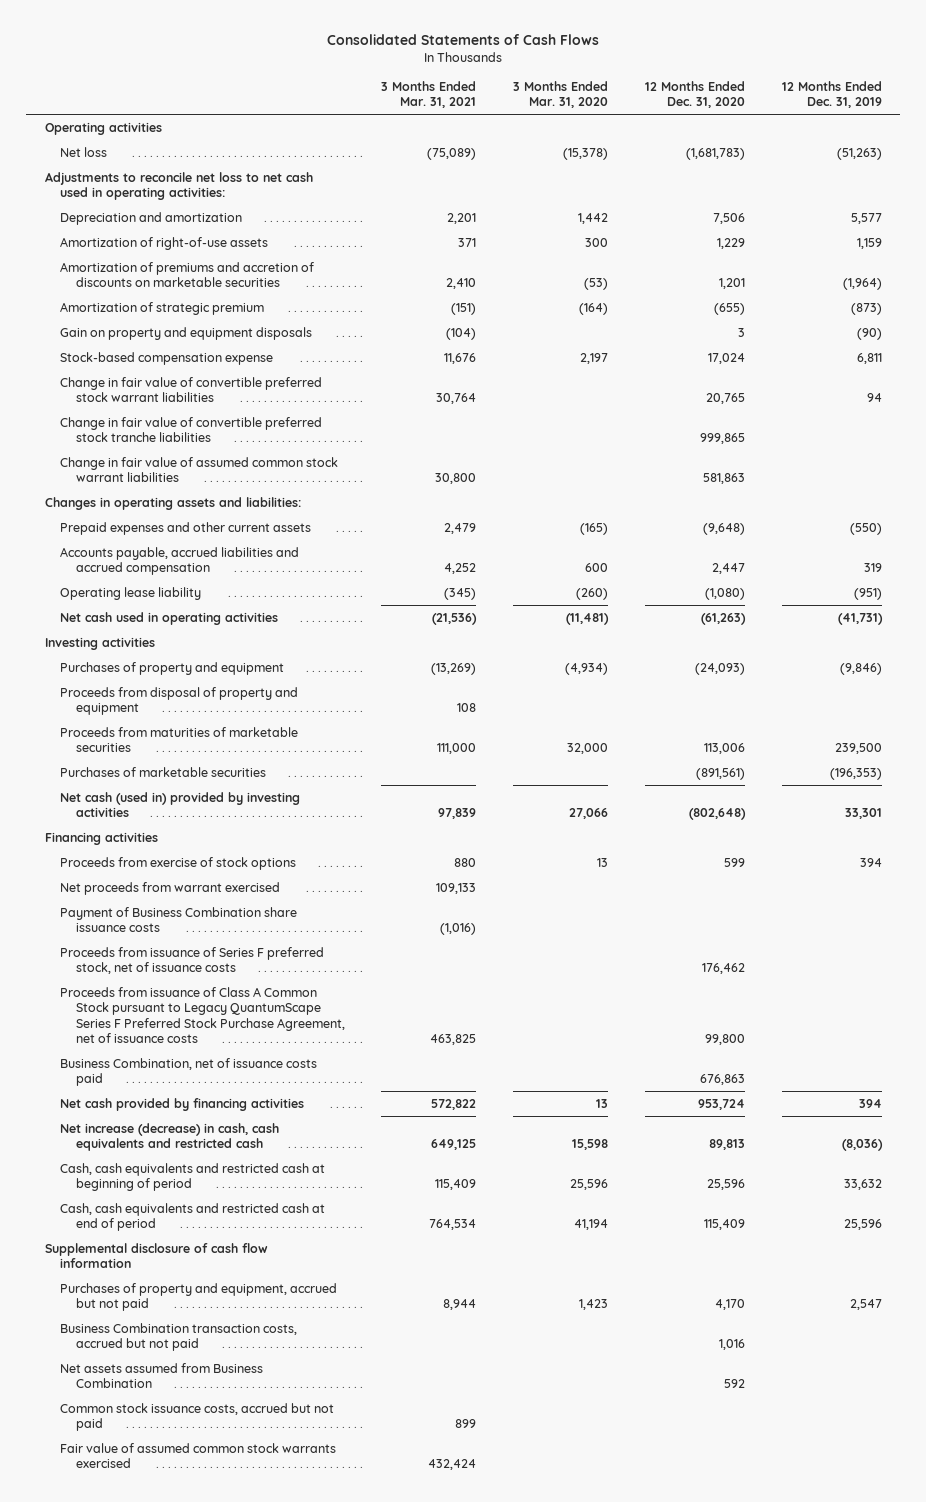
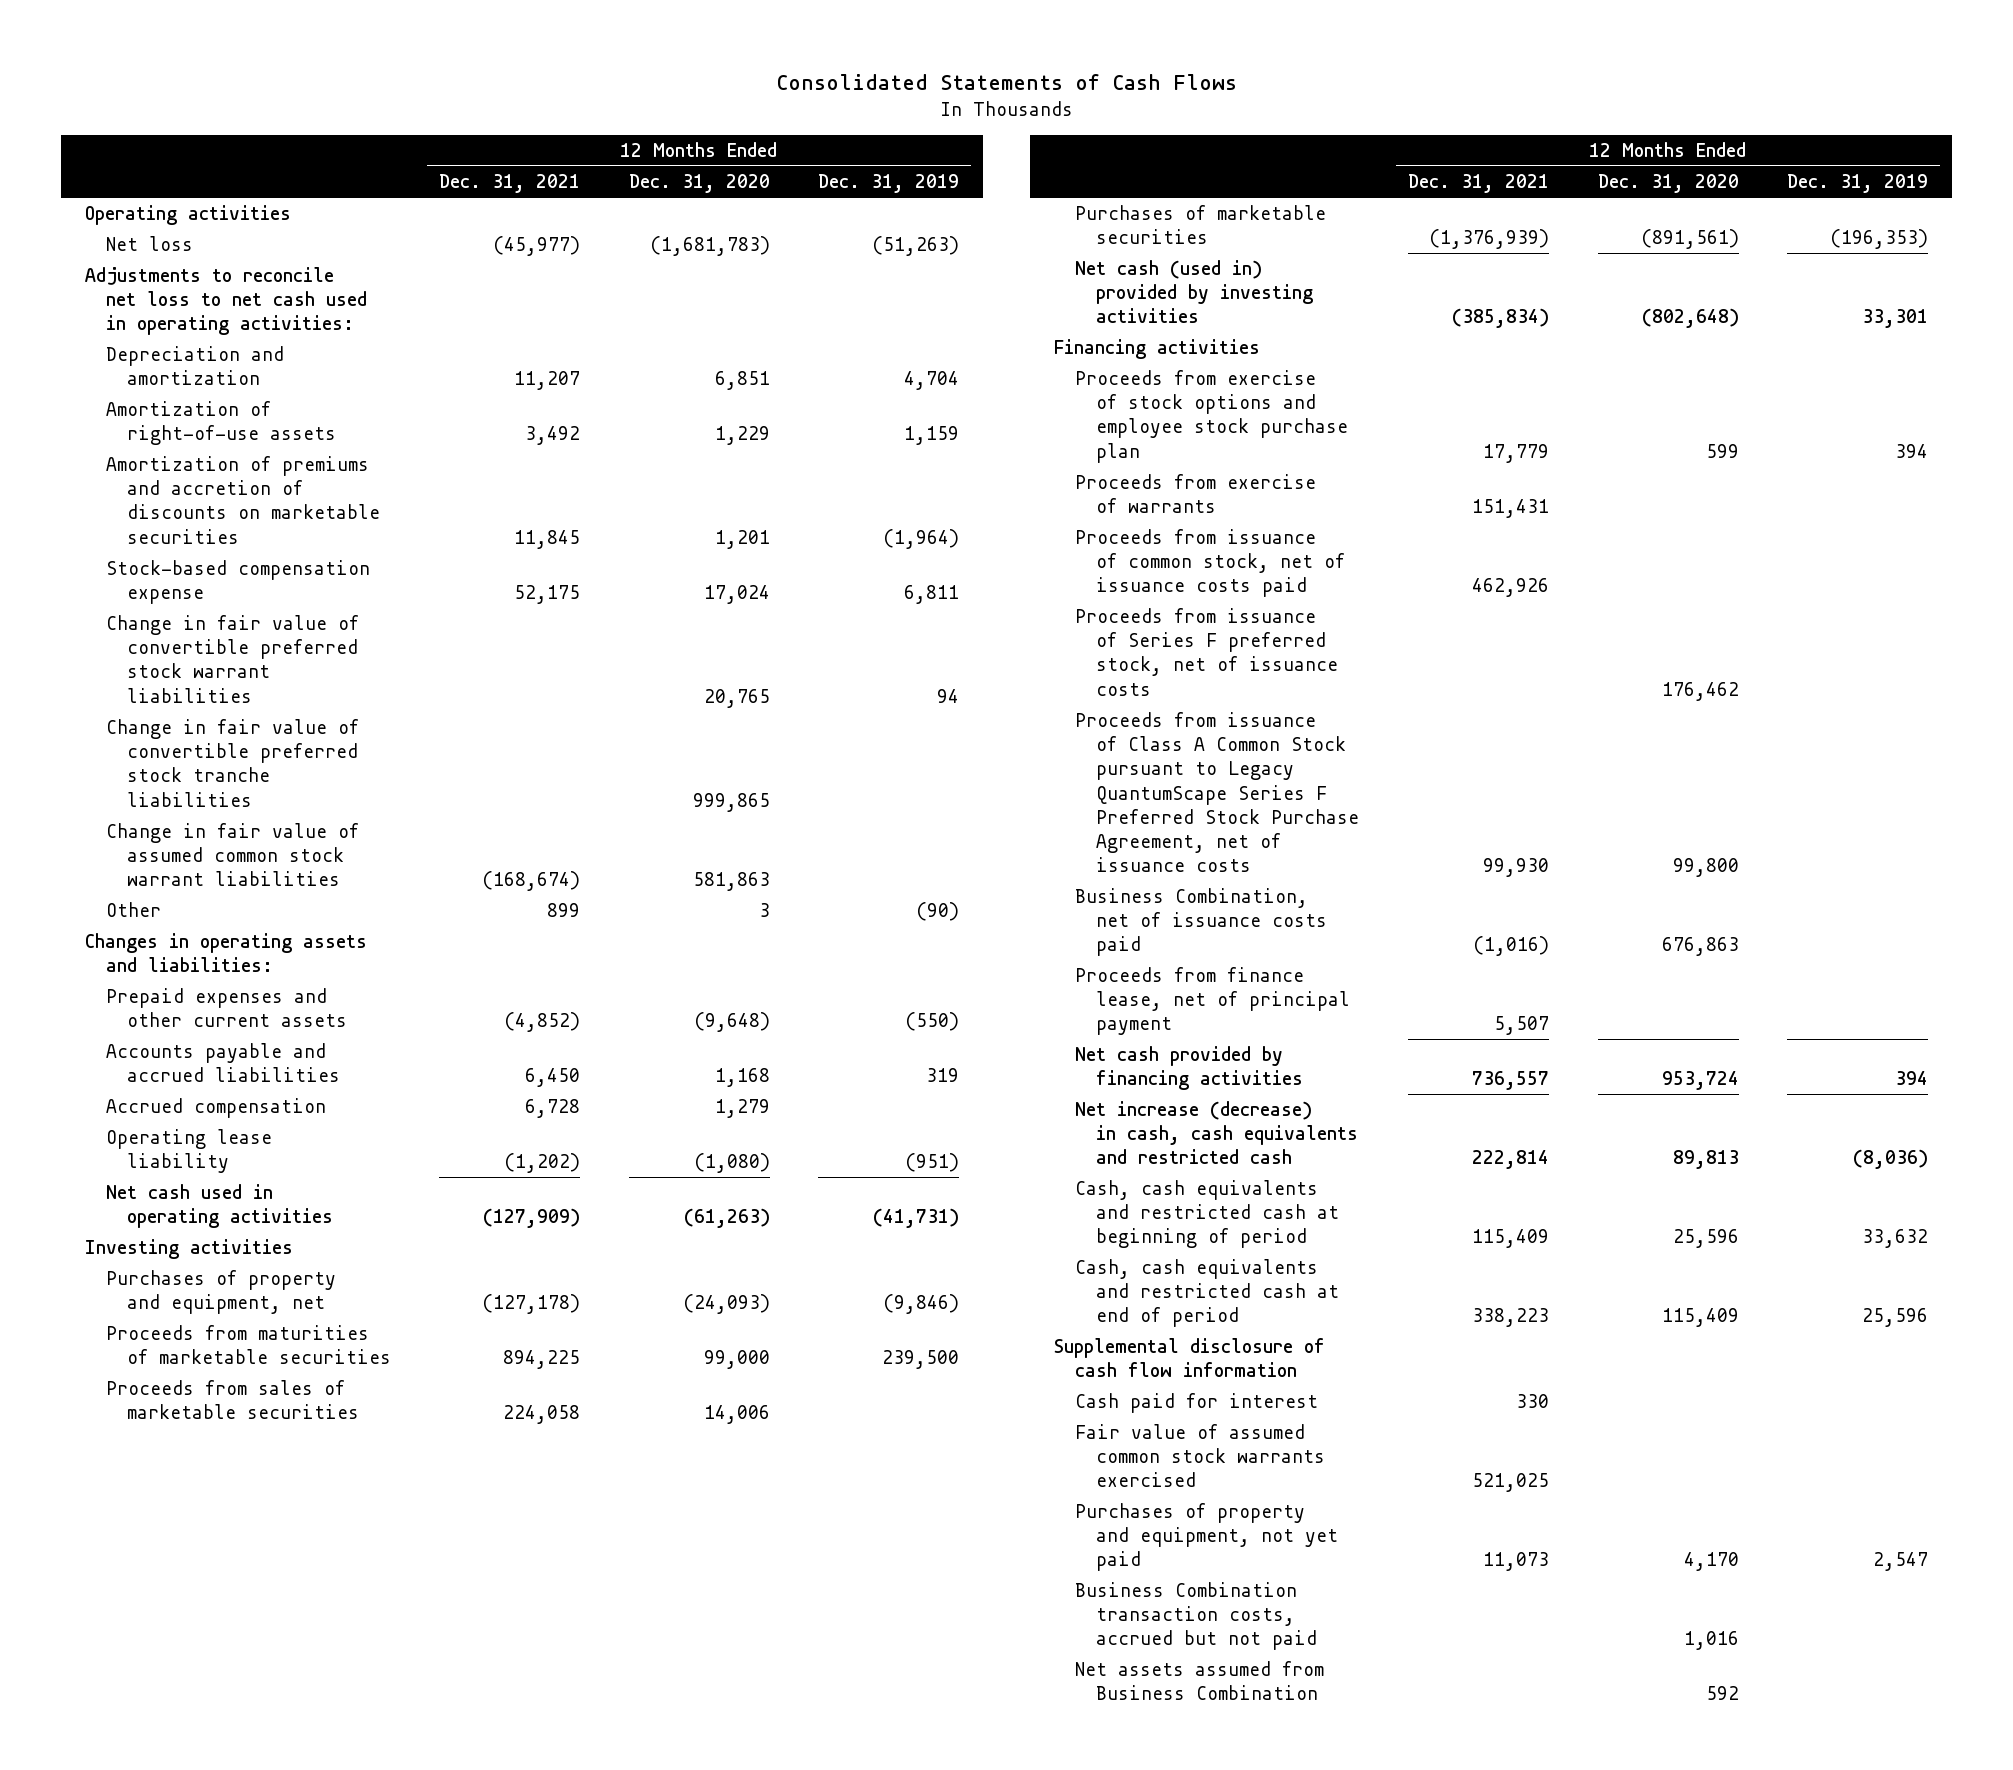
- | 3 Months Ended Mar. 31, 2021 | 3 Months Ended Mar. 31, 2020 | 12 Months Ended Dec. 31, 2020 | 12 Months Ended Dec. 31, 2019
+ | 12 Months Ended Dec. 31, 2021 | 12 Months Ended Dec. 31, 2020 | 12 Months Ended Dec. 31, 2019
- Depreciation and amortization | 2,201 | 1,442 | 7,506 | 5,577
+ Depreciation and amortization | 11,207 | 6,851 | 4,704
- Amortization of strategic premium | (151) | (164) | (655) | (873)
- Gain on property and equipment disposals | (104) | | 3 | (90)
+ Other | 899 | 3 | (90)
- Accounts payable, accrued liabilities and accrued compensation | 4,252 | 600 | 2,447 | 319
+ Accounts payable and accrued liabilities | 6,450 | 1,168 | 319
+ Accrued compensation | 6,728 | 1,279 |
- Purchases of property and equipment | (13,269) | (4,934) | (24,093) | (9,846)
- Proceeds from disposal of property and equipment | 108 | | |
- Proceeds from maturities of marketable securities | 111,000 | 32,000 | 113,006 | 239,500
+ Purchases of property and equipment, net | (127,178) | (24,093) | (9,846)
+ Proceeds from maturities of marketable securities | 894,225 | 99,000 | 239,500
+ Proceeds from sales of marketable securities | 224,058 | 14,006 |
- Proceeds from exercise of stock options | 880 | 13 | 599 | 394
- Net proceeds from warrant exercised | 109,133 | | |
- Payment of Business Combination share issuance costs | (1,016) | | |
+ Proceeds from exercise of stock options and employee stock purchase plan | 17,779 | 599 | 394
+ Proceeds from exercise of warrants | 151,431 | |
+ Proceeds from issuance of common stock, net of issuance costs paid | 462,926 | |
+ Proceeds from finance lease, net of principal payment | 5,507 | |
- Purchases of property and equipment, accrued but not paid | 8,944 | 1,423 | 4,170 | 2,547
+ Cash paid for interest | 330 | |
moved up: Fair value of assumed common stock warrants exercised | 521,025 | |
+ Purchases of property and equipment, not yet paid | 11,073 | 4,170 | 2,547
- Common stock issuance costs, accrued but not paid | 899 | | |

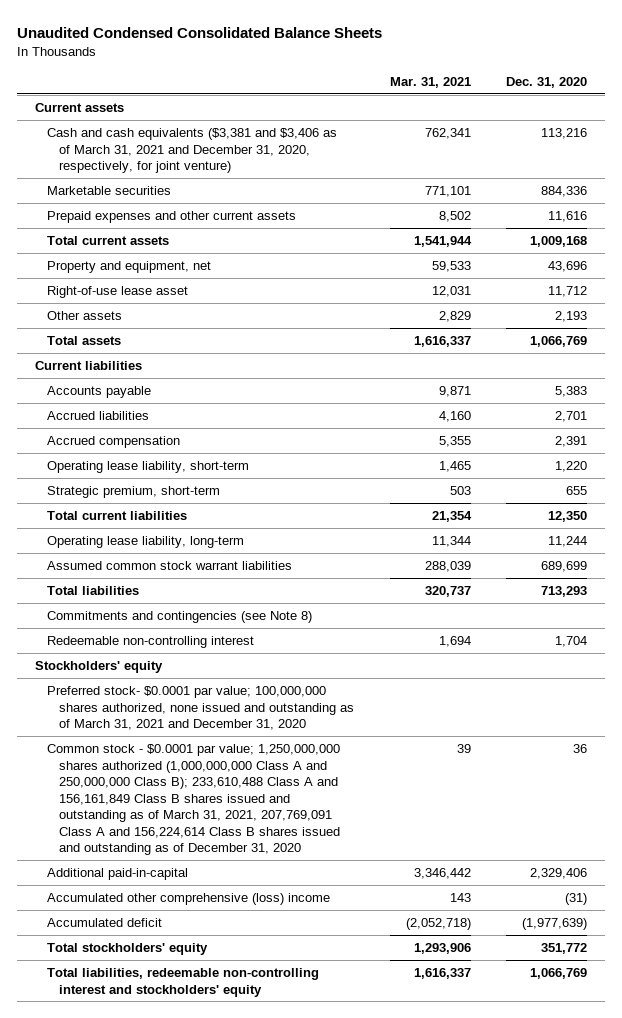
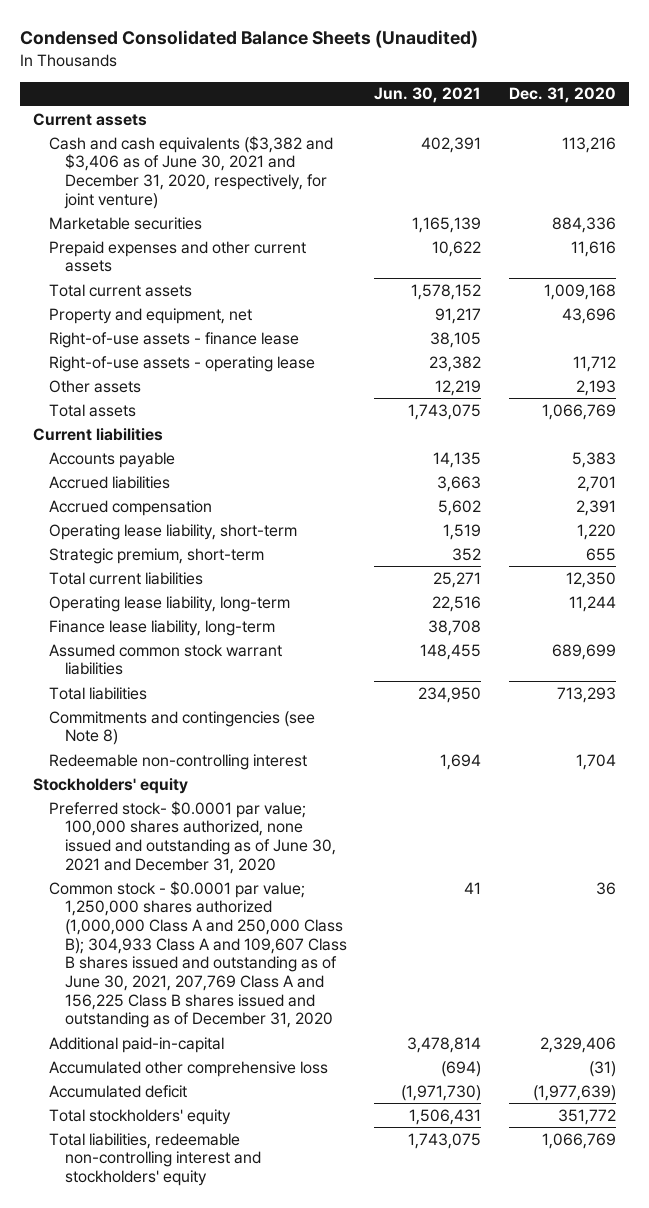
- Unaudited Condensed Consolidated Balance Sheets
+ Condensed Consolidated Balance Sheets (Unaudited)
- | Mar. 31, 2021 | Dec. 31, 2020
+ | Jun. 30, 2021 | Dec. 31, 2020
- Cash and cash equivalents ($3,381 and $3,406 as of March 31, 2021 and December 31, 2020, respectively, for joint venture) | 762,341 | 113,216
+ Cash and cash equivalents ($3,382 and $3,406 as of June 30, 2021 and December 31, 2020, respectively, for joint venture) | 402,391 | 113,216
- Right-of-use lease asset | 12,031 | 11,712
+ Right-of-use assets - finance lease | 38,105 |
+ Right-of-use assets - operating lease | 23,382 | 11,712
+ Finance lease liability, long-term | 38,708 |
- Preferred stock- $0.0001 par value; 100,000,000 shares authorized, none issued and outstanding as of March 31, 2021 and December 31, 2020
- Common stock - $0.0001 par value; 1,250,000,000 shares authorized (1,000,000,000 Class A and 250,000,000 Class B); 233,610,488 Class A and 156,161,849 Class B shares issued and outstanding as of March 31, 2021, 207,769,091 Class A and 156,224,614 Class B shares issued and outstanding as of December 31, 2020 | 39 | 36
+ Preferred stock- $0.0001 par value; 100,000 shares authorized, none issued and outstanding as of June 30, 2021 and December 31, 2020
+ Common stock - $0.0001 par value; 1,250,000 shares authorized (1,000,000 Class A and 250,000 Class B); 304,933 Class A and 109,607 Class B shares issued and outstanding as of June 30, 2021, 207,769 Class A and 156,225 Class B shares issued and outstanding as of December 31, 2020 | 41 | 36
- Accumulated other comprehensive (loss) income | 143 | (31)
+ Accumulated other comprehensive loss | (694) | (31)

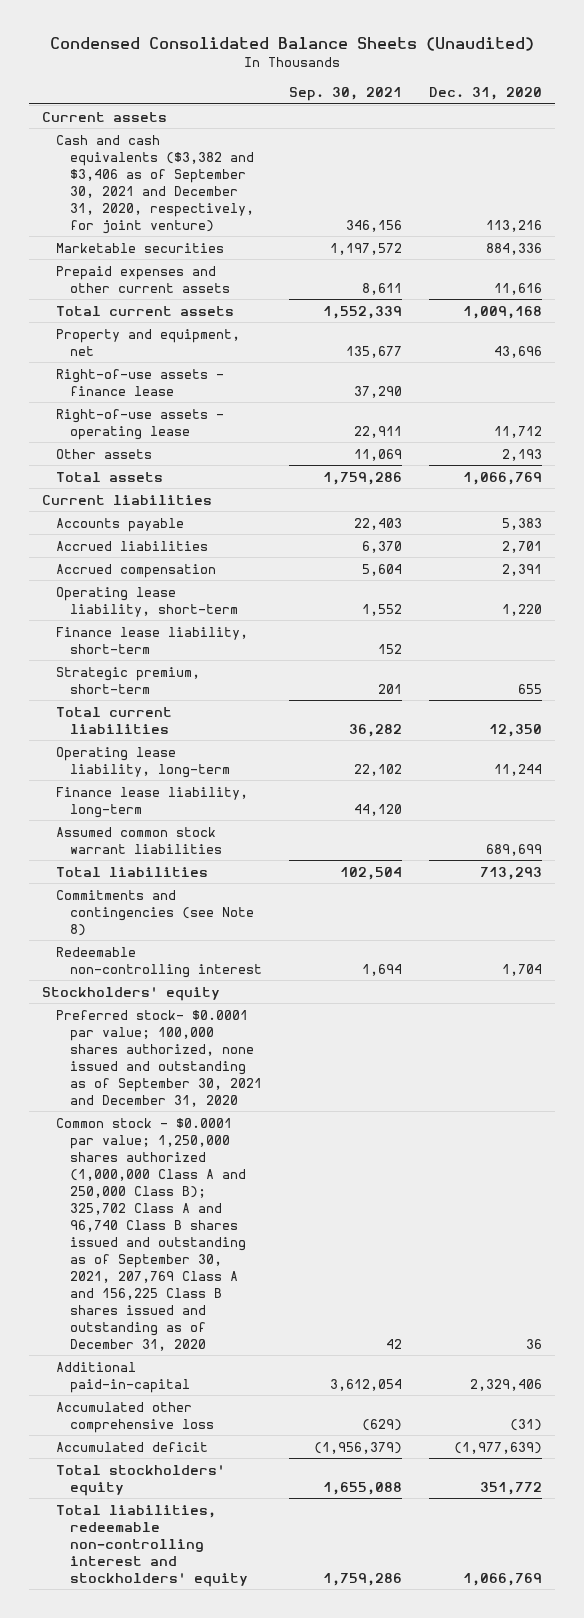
- | Jun. 30, 2021 | Dec. 31, 2020
+ | Sep. 30, 2021 | Dec. 31, 2020
- Cash and cash equivalents ($3,382 and $3,406 as of June 30, 2021 and December 31, 2020, respectively, for joint venture) | 402,391 | 113,216
+ Cash and cash equivalents ($3,382 and $3,406 as of September 30, 2021 and December 31, 2020, respectively, for joint venture) | 346,156 | 113,216
+ Finance lease liability, short-term | 152 |
- Preferred stock- $0.0001 par value; 100,000 shares authorized, none issued and outstanding as of June 30, 2021 and December 31, 2020
- Common stock - $0.0001 par value; 1,250,000 shares authorized (1,000,000 Class A and 250,000 Class B); 304,933 Class A and 109,607 Class B shares issued and outstanding as of June 30, 2021, 207,769 Class A and 156,225 Class B shares issued and outstanding as of December 31, 2020 | 41 | 36
+ Preferred stock- $0.0001 par value; 100,000 shares authorized, none issued and outstanding as of September 30, 2021 and December 31, 2020
+ Common stock - $0.0001 par value; 1,250,000 shares authorized (1,000,000 Class A and 250,000 Class B); 325,702 Class A and 96,740 Class B shares issued and outstanding as of September 30, 2021, 207,769 Class A and 156,225 Class B shares issued and outstanding as of December 31, 2020 | 42 | 36

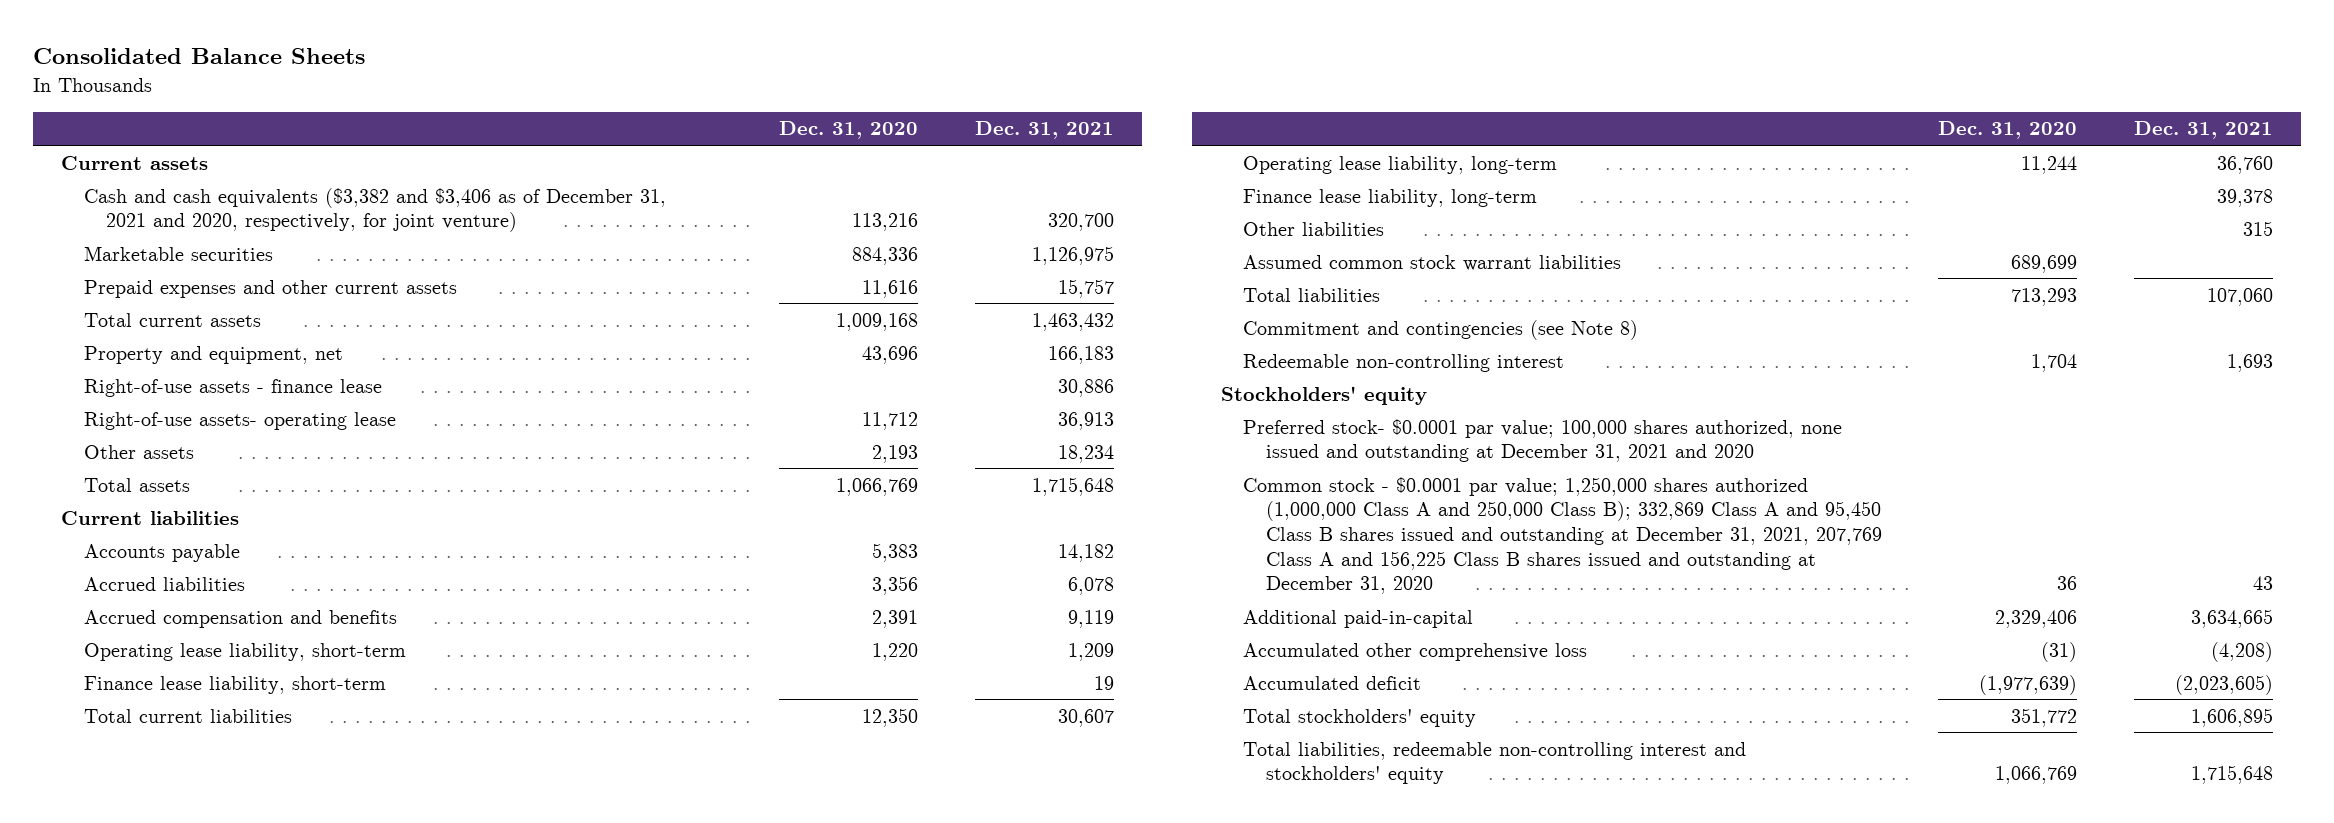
- Condensed Consolidated Balance Sheets (Unaudited)
+ Consolidated Balance Sheets
- | Sep. 30, 2021 | Dec. 31, 2020
+ | Dec. 31, 2020 | Dec. 31, 2021
- Cash and cash equivalents ($3,382 and $3,406 as of September 30, 2021 and December 31, 2020, respectively, for joint venture) | 346,156 | 113,216
+ Cash and cash equivalents ($3,382 and $3,406 as of December 31, 2021 and 2020, respectively, for joint venture) | 113,216 | 320,700
- Right-of-use assets - operating lease | 22,911 | 11,712
+ Right-of-use assets- operating lease | 11,712 | 36,913
- Accrued liabilities | 6,370 | 2,701
- Accrued compensation | 5,604 | 2,391
+ Accrued liabilities | 3,356 | 6,078
+ Accrued compensation and benefits | 2,391 | 9,119
- Strategic premium, short-term | 201 | 655
+ Other liabilities | | 315
- Commitments and contingencies (see Note 8)
+ Commitment and contingencies (see Note 8)
- Preferred stock- $0.0001 par value; 100,000 shares authorized, none issued and outstanding as of September 30, 2021 and December 31, 2020
- Common stock - $0.0001 par value; 1,250,000 shares authorized (1,000,000 Class A and 250,000 Class B); 325,702 Class A and 96,740 Class B shares issued and outstanding as of September 30, 2021, 207,769 Class A and 156,225 Class B shares issued and outstanding as of December 31, 2020 | 42 | 36
+ Preferred stock- $0.0001 par value; 100,000 shares authorized, none issued and outstanding at December 31, 2021 and 2020
+ Common stock - $0.0001 par value; 1,250,000 shares authorized (1,000,000 Class A and 250,000 Class B); 332,869 Class A and 95,450 Class B shares issued and outstanding at December 31, 2021, 207,769 Class A and 156,225 Class B shares issued and outstanding at December 31, 2020 | 36 | 43

